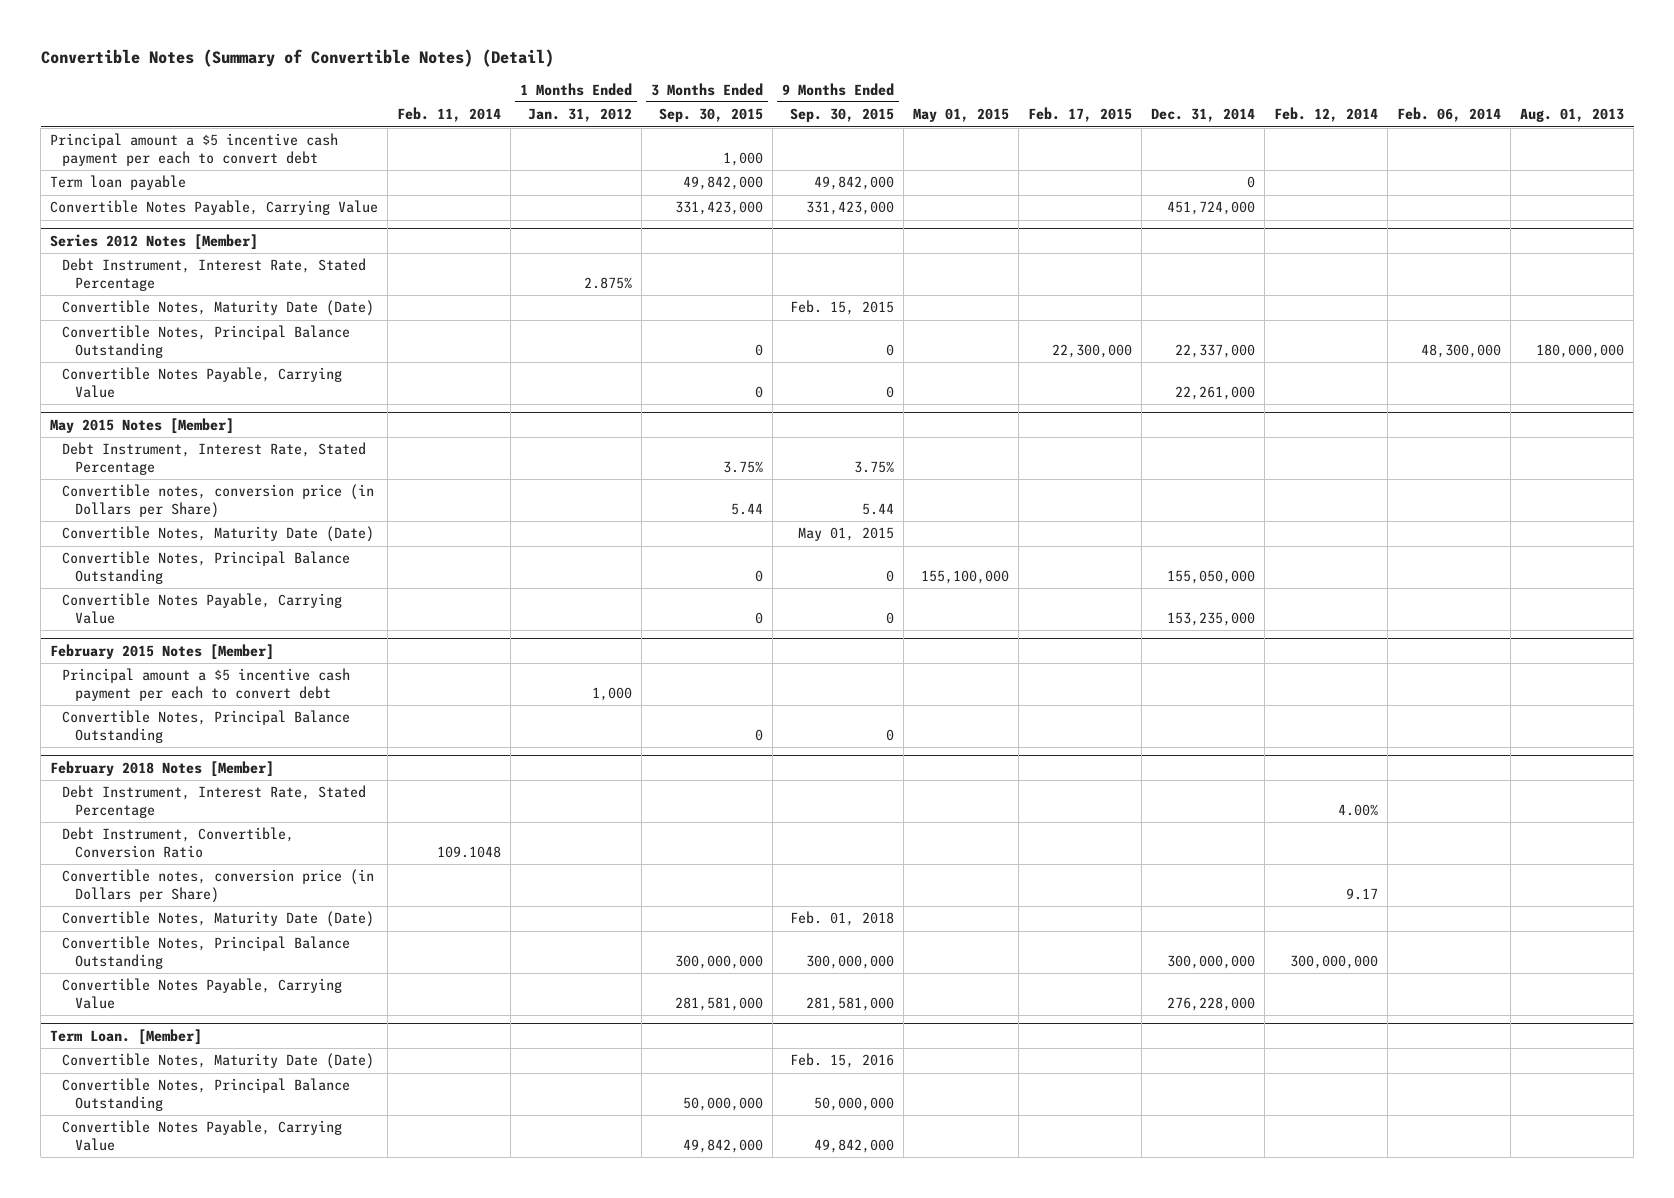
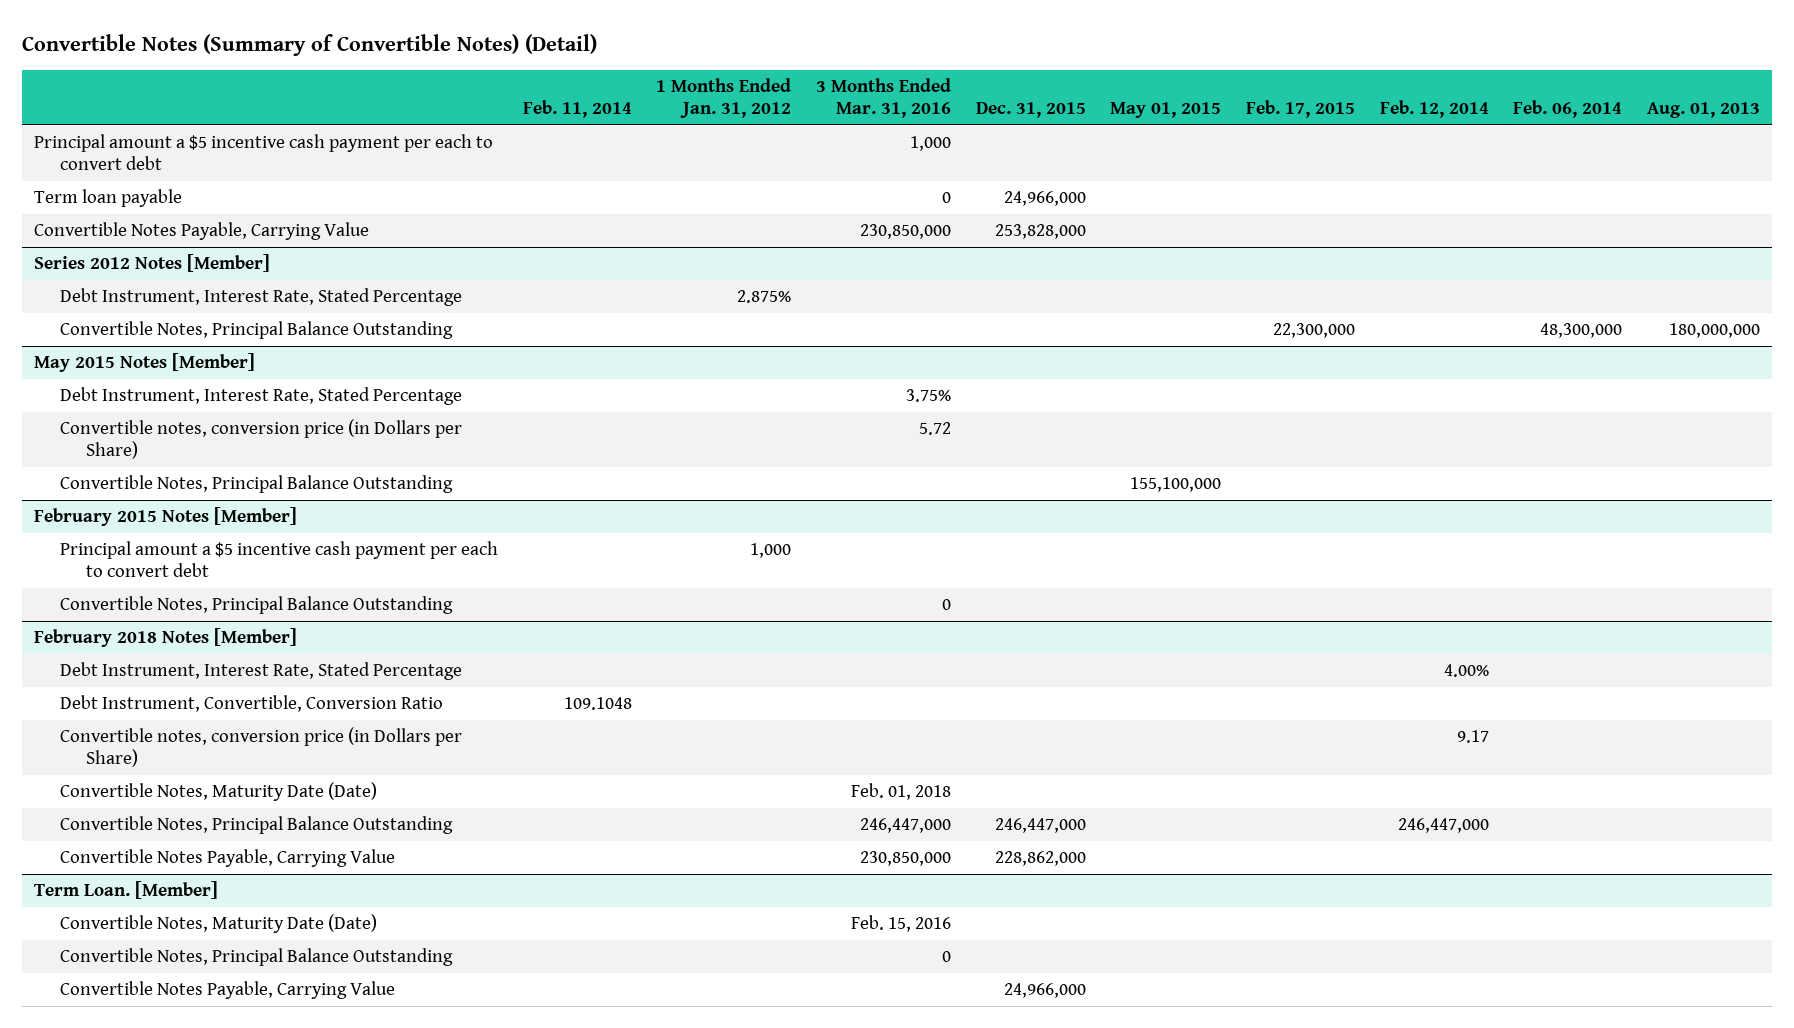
- | Feb. 11, 2014 | 1 Months Ended Jan. 31, 2012 | 3 Months Ended Sep. 30, 2015 | 9 Months Ended Sep. 30, 2015 | May 01, 2015 | Feb. 17, 2015 | Dec. 31, 2014 | Feb. 12, 2014 | Feb. 06, 2014 | Aug. 01, 2013
+ | Feb. 11, 2014 | 1 Months Ended Jan. 31, 2012 | 3 Months Ended Mar. 31, 2016 | Dec. 31, 2015 | May 01, 2015 | Feb. 17, 2015 | Feb. 12, 2014 | Feb. 06, 2014 | Aug. 01, 2013
@ Series 2012 Notes [Member]
- Convertible Notes, Maturity Date (Date) | | | | Feb. 15, 2015 | | | | | |
- Convertible Notes Payable, Carrying Value | | | 0 | 0 | | | 22,261,000 | | |
@ May 2015 Notes [Member]
- Convertible Notes, Maturity Date (Date) | | | | May 01, 2015 | | | | | |
- Convertible Notes Payable, Carrying Value | | | 0 | 0 | | | 153,235,000 | | |
@ February 2018 Notes [Member]
- Convertible Notes, Principal Balance Outstanding | | | 300,000,000 | 300,000,000 | | | 300,000,000 | 300,000,000 | |
+ Convertible Notes, Principal Balance Outstanding | | | 246,447,000 | 246,447,000 | | | 246,447,000 | |

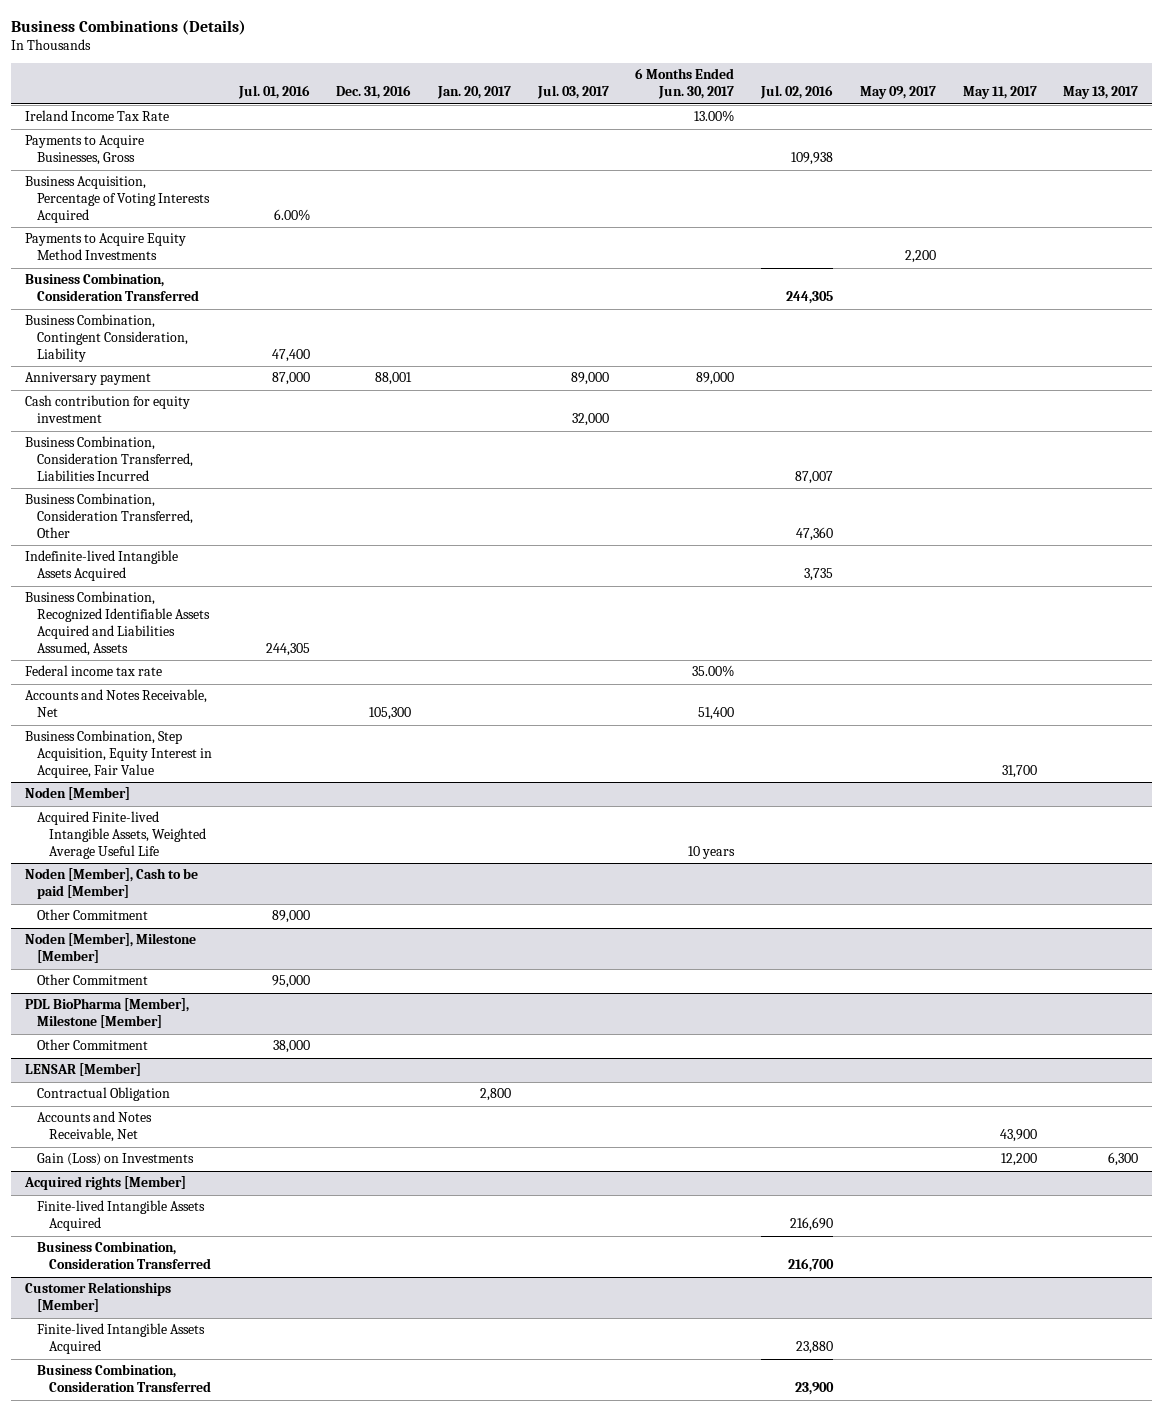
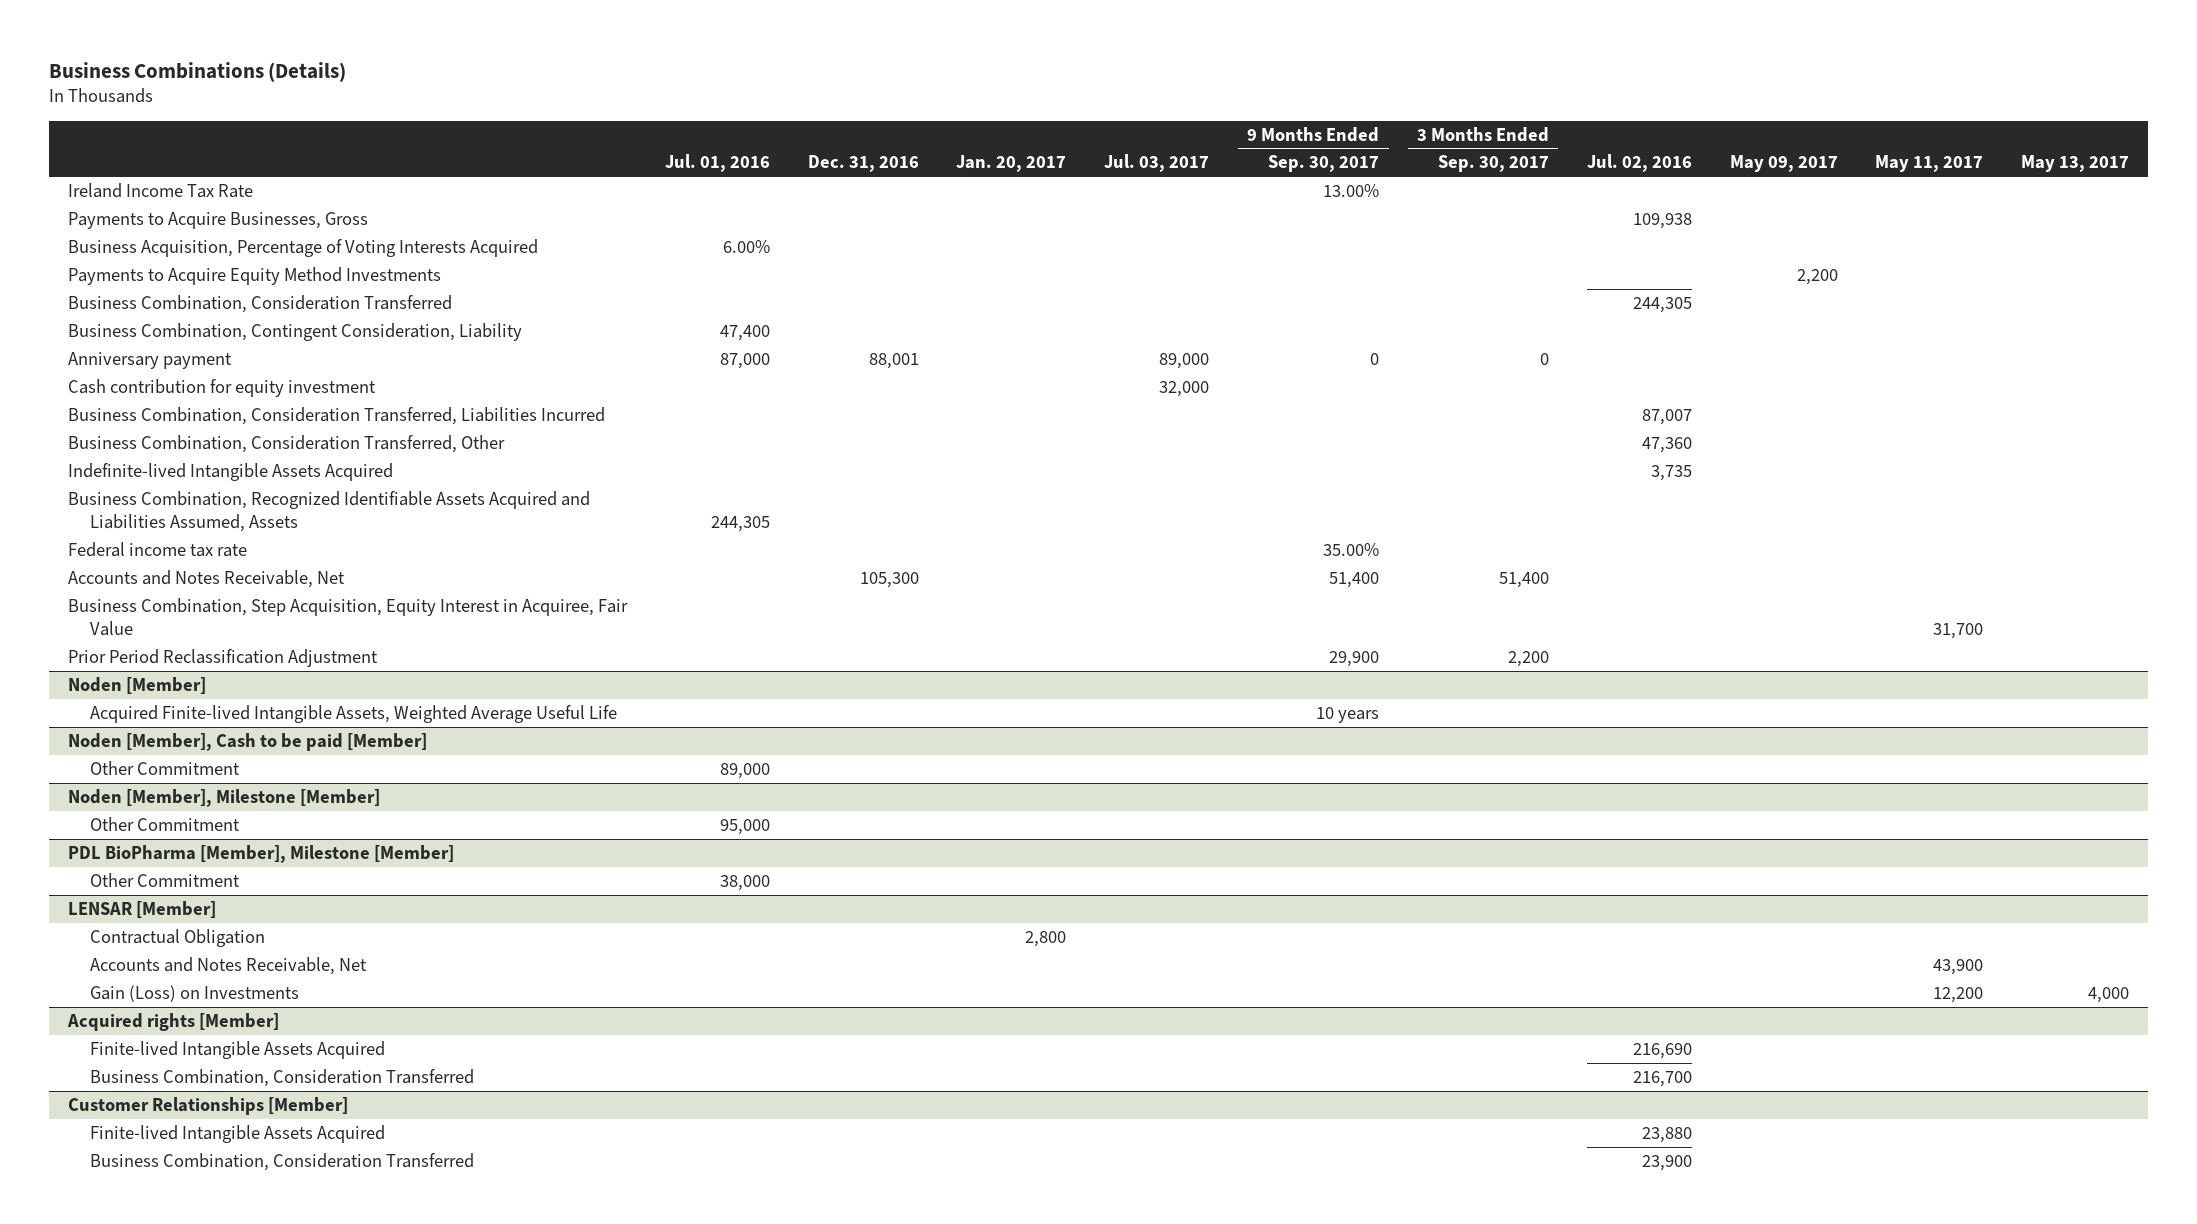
- | Jul. 01, 2016 | Dec. 31, 2016 | Jan. 20, 2017 | Jul. 03, 2017 | 6 Months Ended Jun. 30, 2017 | Jul. 02, 2016 | May 09, 2017 | May 11, 2017 | May 13, 2017
+ | Jul. 01, 2016 | Dec. 31, 2016 | Jan. 20, 2017 | Jul. 03, 2017 | 9 Months Ended Sep. 30, 2017 | 3 Months Ended Sep. 30, 2017 | Jul. 02, 2016 | May 09, 2017 | May 11, 2017 | May 13, 2017
+ Prior Period Reclassification Adjustment | | | | | 29,900 | 2,200 | | | |
@ LENSAR [Member]
- Gain (Loss) on Investments | | | | | | | | 12,200 | 6,300
+ Gain (Loss) on Investments | | | | | | | | | 12,200 | 4,000

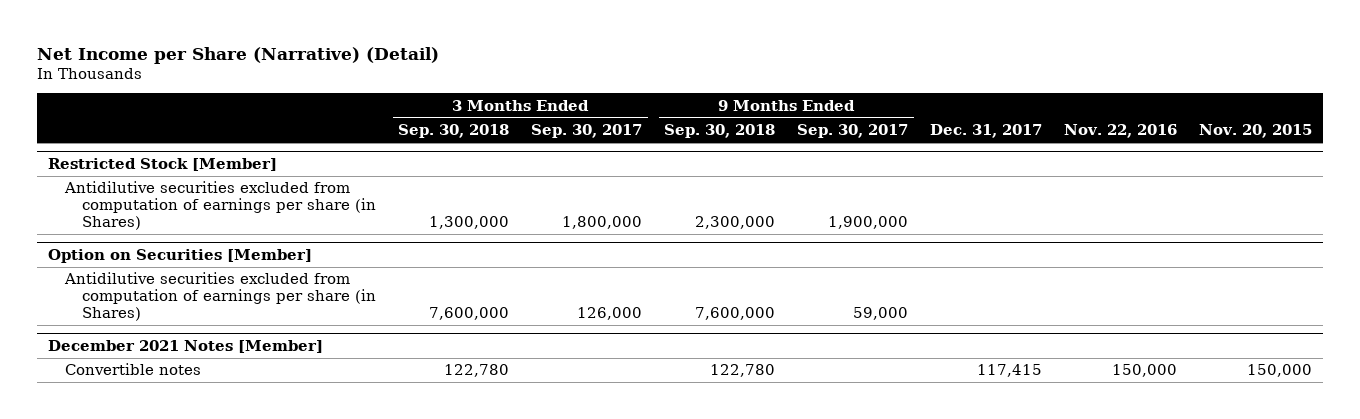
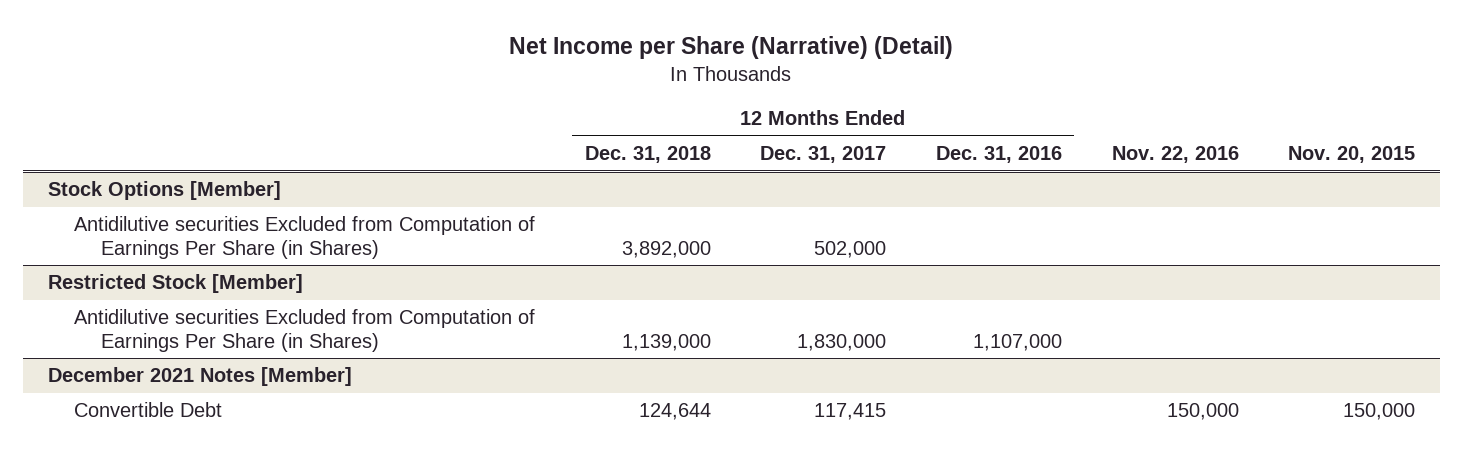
- | 3 Months Ended Sep. 30, 2018 | 3 Months Ended Sep. 30, 2017 | 9 Months Ended Sep. 30, 2018 | 9 Months Ended Sep. 30, 2017 | Dec. 31, 2017 | Nov. 22, 2016 | Nov. 20, 2015
+ | 12 Months Ended Dec. 31, 2018 | 12 Months Ended Dec. 31, 2017 | 12 Months Ended Dec. 31, 2016 | Nov. 22, 2016 | Nov. 20, 2015
+ Stock Options [Member]
+ Antidilutive securities Excluded from Computation of Earnings Per Share (in Shares) | 3,892,000 | 502,000 | | |
@ Restricted Stock [Member]
- Antidilutive securities excluded from computation of earnings per share (in Shares) | 1,300,000 | 1,800,000 | 2,300,000 | 1,900,000 | | |
- Option on Securities [Member]
- Antidilutive securities excluded from computation of earnings per share (in Shares) | 7,600,000 | 126,000 | 7,600,000 | 59,000 | | |
@ Restricted Stock [Member]
+ Antidilutive securities Excluded from Computation of Earnings Per Share (in Shares) | 1,139,000 | 1,830,000 | 1,107,000 | |
@ December 2021 Notes [Member]
- Convertible notes | 122,780 | | 122,780 | | 117,415 | 150,000 | 150,000
+ Convertible Debt | 124,644 | 117,415 | | 150,000 | 150,000

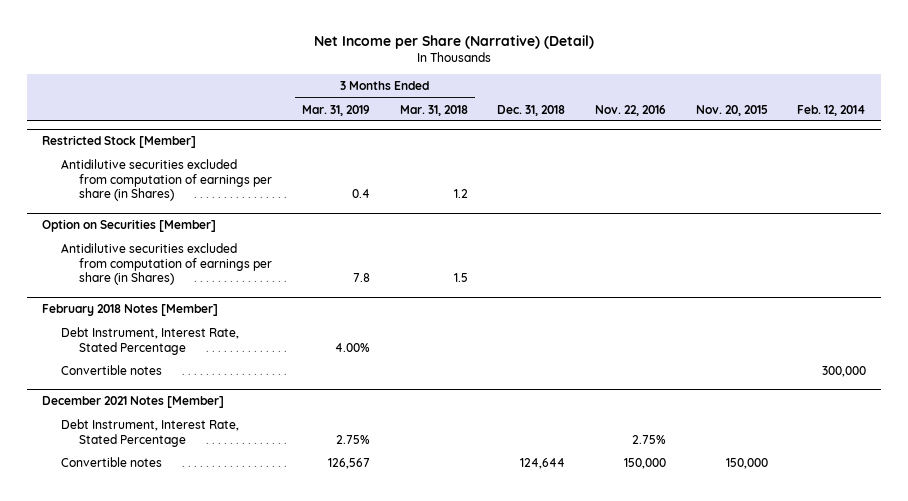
- | 12 Months Ended Dec. 31, 2018 | 12 Months Ended Dec. 31, 2017 | 12 Months Ended Dec. 31, 2016 | Nov. 22, 2016 | Nov. 20, 2015
+ | 3 Months Ended Mar. 31, 2019 | 3 Months Ended Mar. 31, 2018 | Dec. 31, 2018 | Nov. 22, 2016 | Nov. 20, 2015 | Feb. 12, 2014
- Stock Options [Member]
- Antidilutive securities Excluded from Computation of Earnings Per Share (in Shares) | 3,892,000 | 502,000 | | |
@ Restricted Stock [Member]
- Antidilutive securities Excluded from Computation of Earnings Per Share (in Shares) | 1,139,000 | 1,830,000 | 1,107,000 | |
+ Antidilutive securities excluded from computation of earnings per share (in Shares) | 0.4 | 1.2 | | | |
+ Option on Securities [Member]
+ Antidilutive securities excluded from computation of earnings per share (in Shares) | 7.8 | 1.5 | | | |
+ February 2018 Notes [Member]
+ Debt Instrument, Interest Rate, Stated Percentage | 4.00% | | | | |
+ Convertible notes | | | | | | 300,000
@ December 2021 Notes [Member]
- Convertible Debt | 124,644 | 117,415 | | 150,000 | 150,000
+ Debt Instrument, Interest Rate, Stated Percentage | 2.75% | | | 2.75% | |
+ Convertible notes | 126,567 | | 124,644 | 150,000 | 150,000 |

